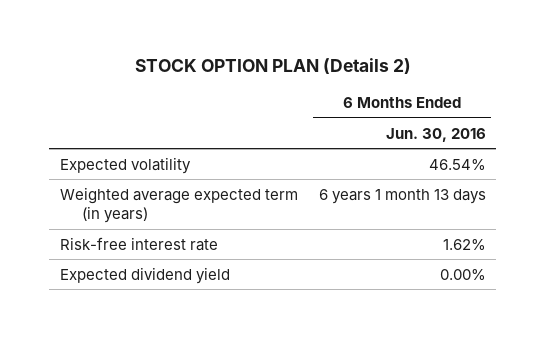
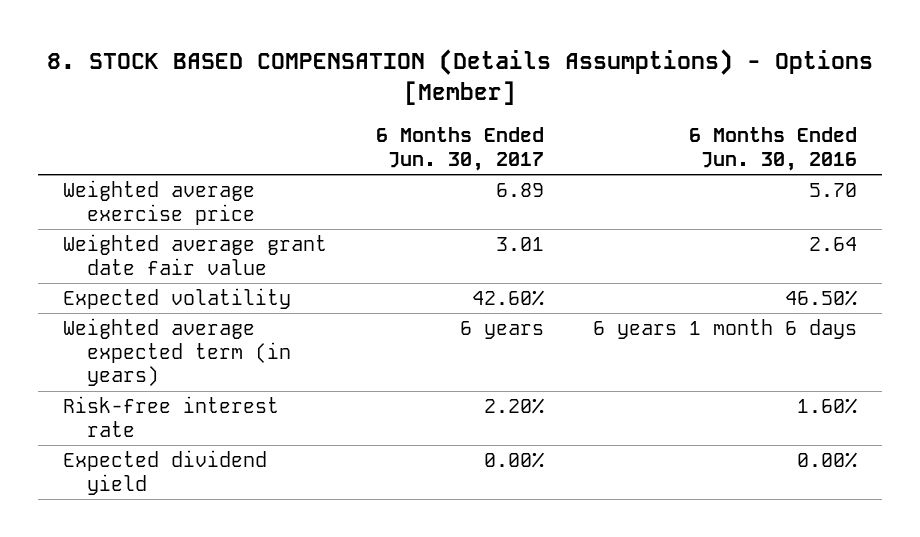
- STOCK OPTION PLAN (Details 2)
+ 8. STOCK BASED COMPENSATION (Details Assumptions) - Options [Member]
- | 6 Months Ended Jun. 30, 2016
+ | 6 Months Ended Jun. 30, 2017 | 6 Months Ended Jun. 30, 2016
- Expected volatility | 46.54%
- Weighted average expected term (in years) | 6 years 1 month 13 days
- Risk-free interest rate | 1.62%
+ Weighted average exercise price | 6.89 | 5.70
+ Weighted average grant date fair value | 3.01 | 2.64
+ Expected volatility | 42.60% | 46.50%
+ Weighted average expected term (in years) | 6 years | 6 years 1 month 6 days
+ Risk-free interest rate | 2.20% | 1.60%

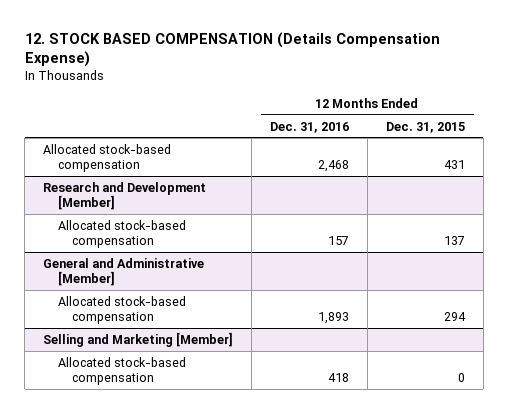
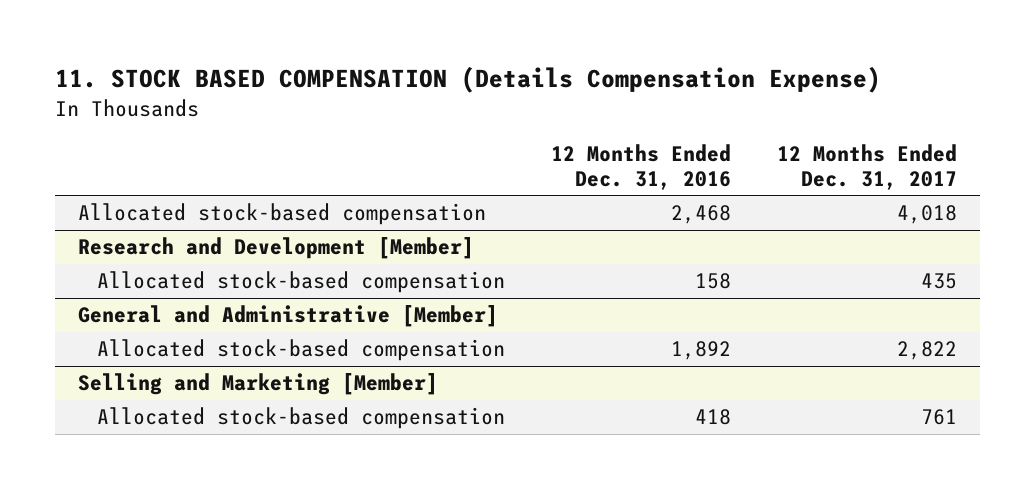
- 12. STOCK BASED COMPENSATION (Details Compensation Expense)
+ 11. STOCK BASED COMPENSATION (Details Compensation Expense)
- | 12 Months Ended Dec. 31, 2016 | 12 Months Ended Dec. 31, 2015
+ | 12 Months Ended Dec. 31, 2016 | 12 Months Ended Dec. 31, 2017
@ Research and Development [Member]
- Allocated stock-based compensation | 157 | 137
+ Allocated stock-based compensation | 158 | 435
@ General and Administrative [Member]
- Allocated stock-based compensation | 1,893 | 294
+ Allocated stock-based compensation | 1,892 | 2,822

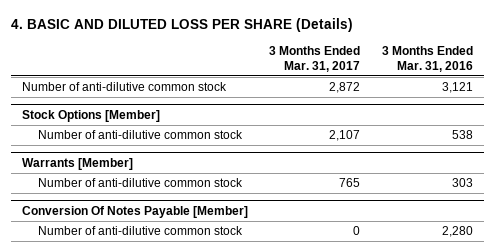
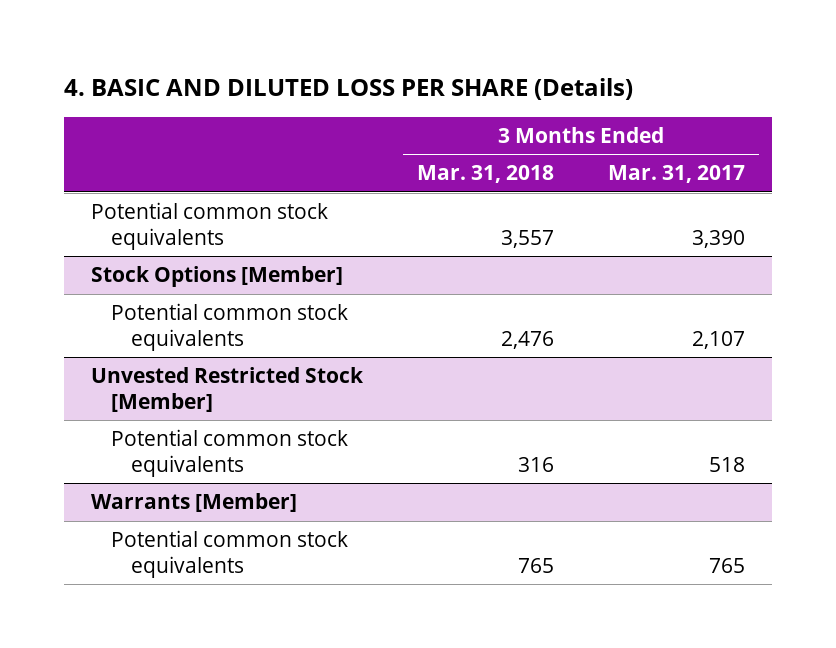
- | 3 Months Ended Mar. 31, 2017 | 3 Months Ended Mar. 31, 2016
+ | 3 Months Ended Mar. 31, 2018 | 3 Months Ended Mar. 31, 2017
- Number of anti-dilutive common stock | 2,872 | 3,121
+ Potential common stock equivalents | 3,557 | 3,390
@ Stock Options [Member]
- Number of anti-dilutive common stock | 2,107 | 538
+ Potential common stock equivalents | 2,476 | 2,107
+ Unvested Restricted Stock [Member]
+ Potential common stock equivalents | 316 | 518
@ Warrants [Member]
- Number of anti-dilutive common stock | 765 | 303
- Conversion Of Notes Payable [Member]
- Number of anti-dilutive common stock | 0 | 2,280
@ Warrants [Member]
+ Potential common stock equivalents | 765 | 765

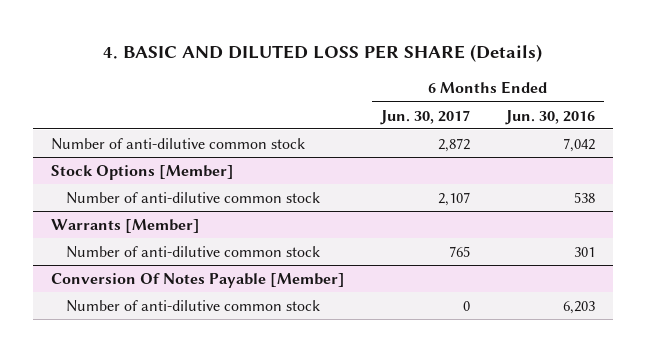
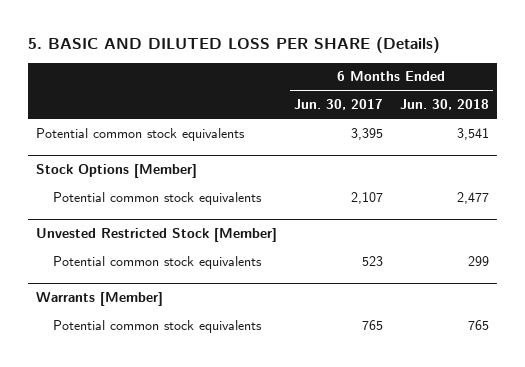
- 4. BASIC AND DILUTED LOSS PER SHARE (Details)
+ 5. BASIC AND DILUTED LOSS PER SHARE (Details)
- | 6 Months Ended Jun. 30, 2017 | 6 Months Ended Jun. 30, 2016
+ | 6 Months Ended Jun. 30, 2017 | 6 Months Ended Jun. 30, 2018
- Number of anti-dilutive common stock | 2,872 | 7,042
+ Potential common stock equivalents | 3,395 | 3,541
@ Stock Options [Member]
- Number of anti-dilutive common stock | 2,107 | 538
+ Potential common stock equivalents | 2,107 | 2,477
+ Unvested Restricted Stock [Member]
+ Potential common stock equivalents | 523 | 299
@ Warrants [Member]
- Number of anti-dilutive common stock | 765 | 301
- Conversion Of Notes Payable [Member]
- Number of anti-dilutive common stock | 0 | 6,203
@ Warrants [Member]
+ Potential common stock equivalents | 765 | 765

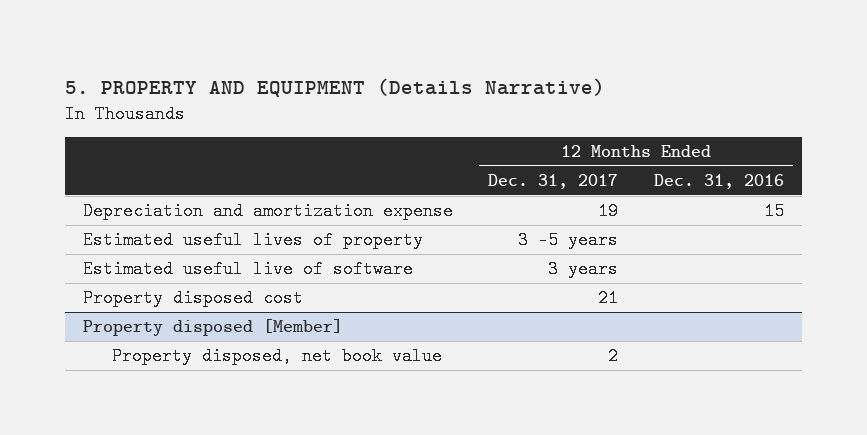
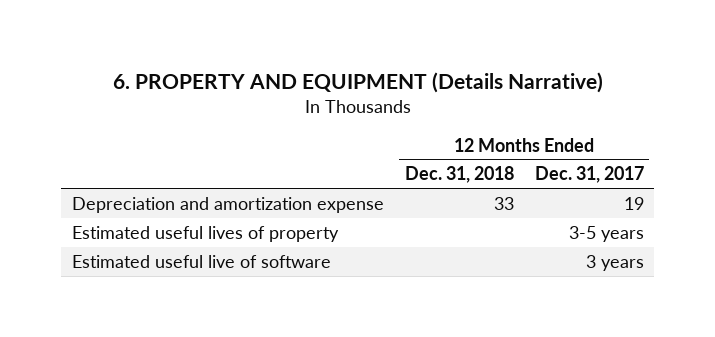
- 5. PROPERTY AND EQUIPMENT (Details Narrative)
+ 6. PROPERTY AND EQUIPMENT (Details Narrative)
- | 12 Months Ended Dec. 31, 2017 | 12 Months Ended Dec. 31, 2016
+ | 12 Months Ended Dec. 31, 2018 | 12 Months Ended Dec. 31, 2017
- Estimated useful lives of property | 3 -5 years |
+ Estimated useful lives of property | | 3-5 years
- Property disposed cost | 21 |
- Property disposed [Member]
- Property disposed, net book value | 2 |

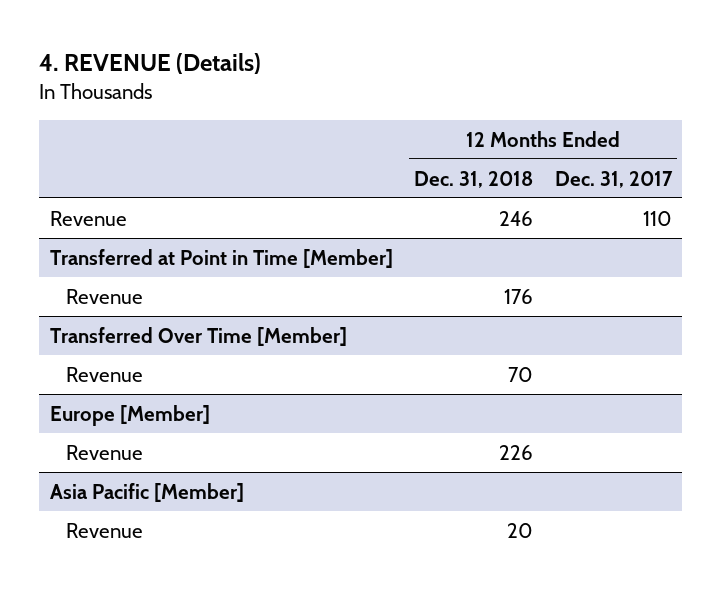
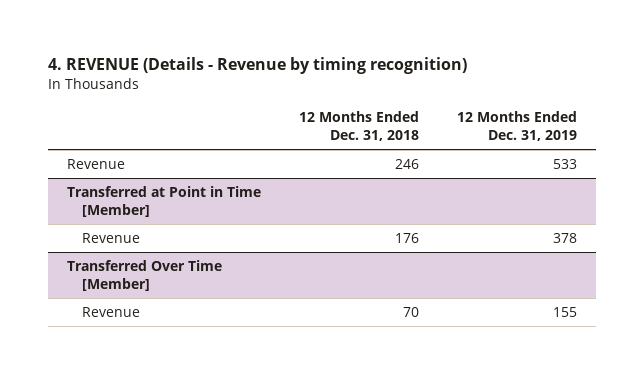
- 4. REVENUE (Details)
+ 4. REVENUE (Details - Revenue by timing recognition)
- | 12 Months Ended Dec. 31, 2018 | 12 Months Ended Dec. 31, 2017
+ | 12 Months Ended Dec. 31, 2018 | 12 Months Ended Dec. 31, 2019
- Europe [Member]
- Revenue | 226 |
- Asia Pacific [Member]
- Revenue | 20 |

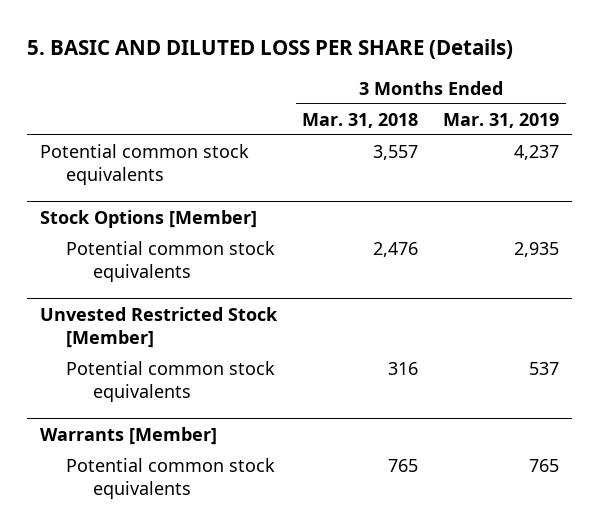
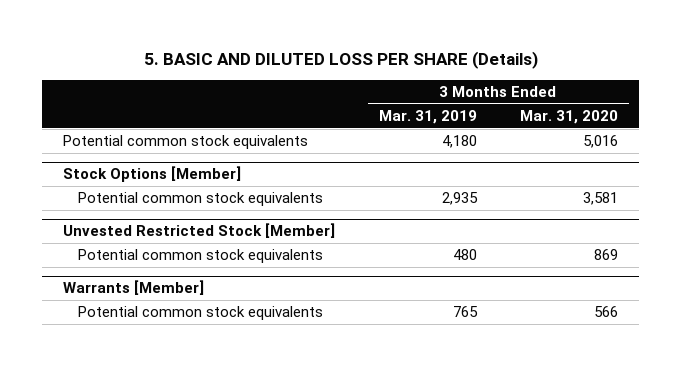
- | 3 Months Ended Mar. 31, 2018 | 3 Months Ended Mar. 31, 2019
+ | 3 Months Ended Mar. 31, 2019 | 3 Months Ended Mar. 31, 2020
- Potential common stock equivalents | 3,557 | 4,237
+ Potential common stock equivalents | 4,180 | 5,016
@ Unvested Restricted Stock [Member]
- Potential common stock equivalents | 316 | 537
+ Potential common stock equivalents | 480 | 869

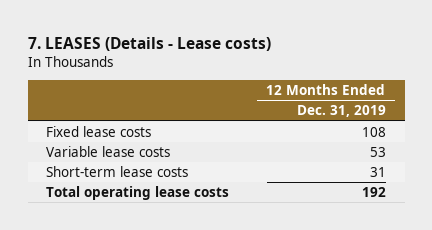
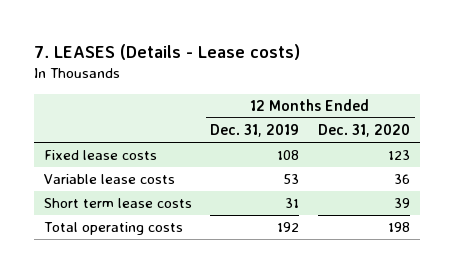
- | 12 Months Ended Dec. 31, 2019
+ | 12 Months Ended Dec. 31, 2019 | 12 Months Ended Dec. 31, 2020
- Short-term lease costs | 31
- Total operating lease costs | 192
+ Short term lease costs | 31 | 39
+ Total operating costs | 192 | 198

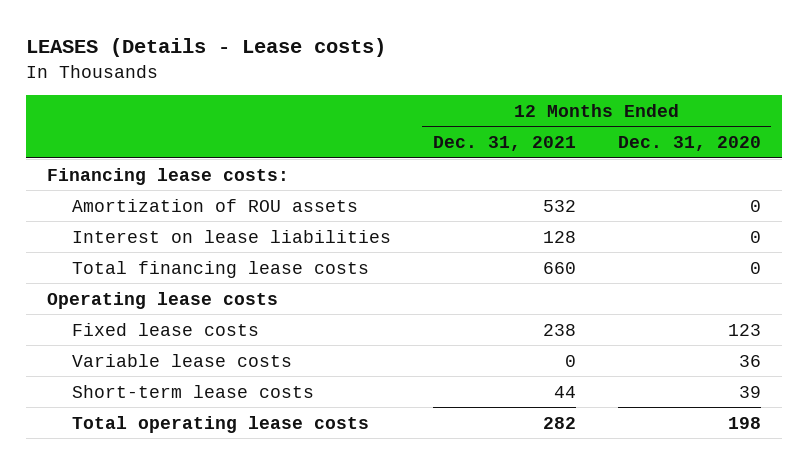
- 7. LEASES (Details - Lease costs)
+ LEASES (Details - Lease costs)
- | 12 Months Ended Dec. 31, 2019 | 12 Months Ended Dec. 31, 2020
+ | 12 Months Ended Dec. 31, 2021 | 12 Months Ended Dec. 31, 2020
+ Financing lease costs:
+ Amortization of ROU assets | 532 | 0
+ Interest on lease liabilities | 128 | 0
+ Total financing lease costs | 660 | 0
+ Operating lease costs
- Short term lease costs | 31 | 39
- Total operating costs | 192 | 198
+ Short-term lease costs | 44 | 39
+ Total operating lease costs | 282 | 198

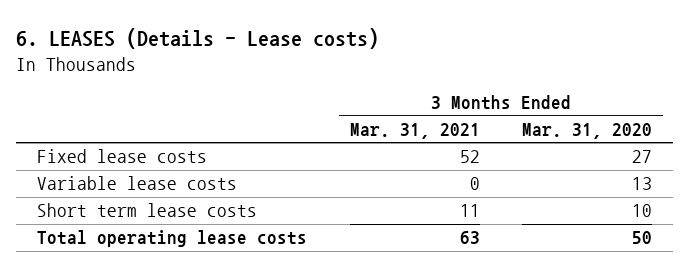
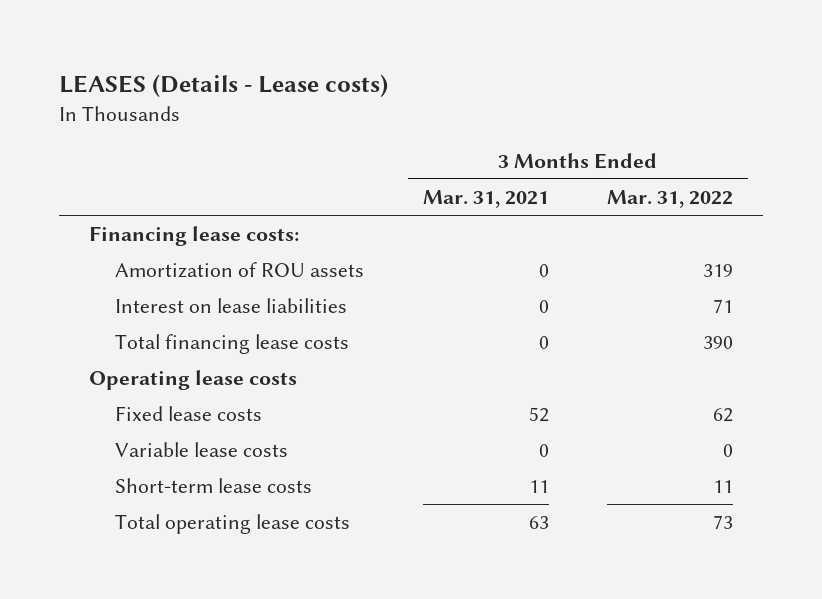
- 6. LEASES (Details - Lease costs)
+ LEASES (Details - Lease costs)
- | 3 Months Ended Mar. 31, 2021 | 3 Months Ended Mar. 31, 2020
+ | 3 Months Ended Mar. 31, 2021 | 3 Months Ended Mar. 31, 2022
+ Financing lease costs:
+ Amortization of ROU assets | 0 | 319
+ Interest on lease liabilities | 0 | 71
+ Total financing lease costs | 0 | 390
+ Operating lease costs
- Short term lease costs | 11 | 10
+ Short-term lease costs | 11 | 11

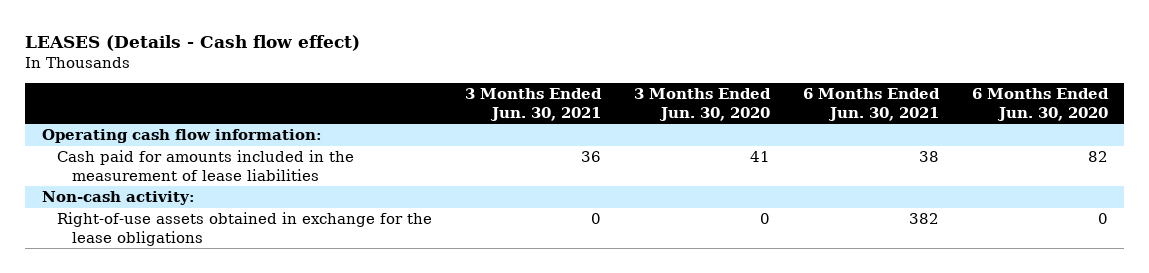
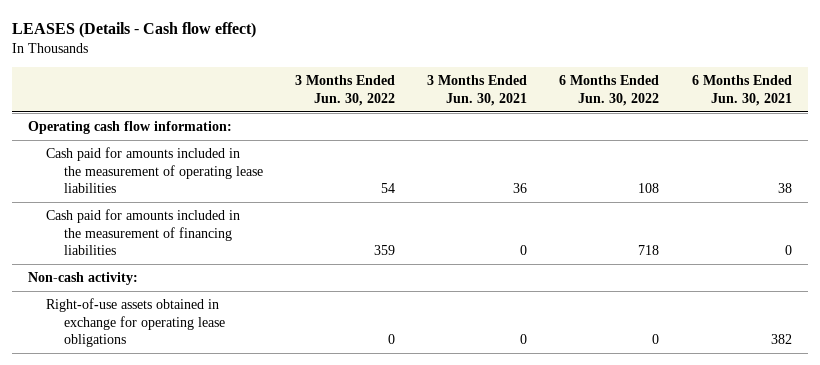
- | 3 Months Ended Jun. 30, 2021 | 3 Months Ended Jun. 30, 2020 | 6 Months Ended Jun. 30, 2021 | 6 Months Ended Jun. 30, 2020
+ | 3 Months Ended Jun. 30, 2022 | 3 Months Ended Jun. 30, 2021 | 6 Months Ended Jun. 30, 2022 | 6 Months Ended Jun. 30, 2021
- Cash paid for amounts included in the measurement of lease liabilities | 36 | 41 | 38 | 82
+ Cash paid for amounts included in the measurement of operating lease liabilities | 54 | 36 | 108 | 38
+ Cash paid for amounts included in the measurement of financing liabilities | 359 | 0 | 718 | 0
- Right-of-use assets obtained in exchange for the lease obligations | 0 | 0 | 382 | 0
+ Right-of-use assets obtained in exchange for operating lease obligations | 0 | 0 | 0 | 382

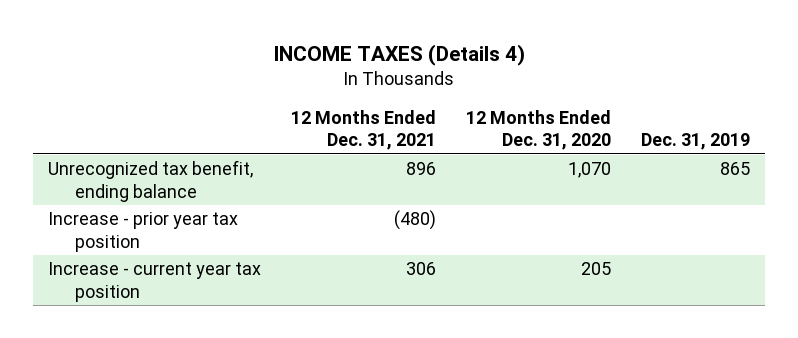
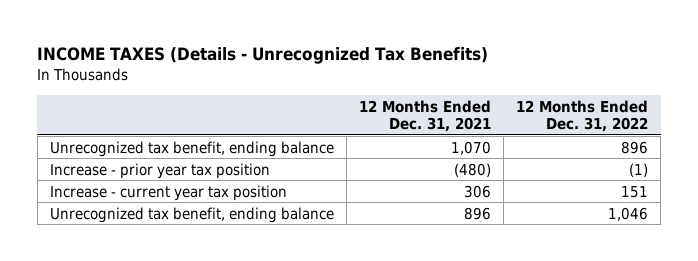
- INCOME TAXES (Details 4)
+ INCOME TAXES (Details - Unrecognized Tax Benefits)
- | 12 Months Ended Dec. 31, 2021 | 12 Months Ended Dec. 31, 2020 | Dec. 31, 2019
+ | 12 Months Ended Dec. 31, 2021 | 12 Months Ended Dec. 31, 2022
+ Unrecognized tax benefit, ending balance | 1,070 | 896
moved down: Unrecognized tax benefit, ending balance | 896 | 1,046

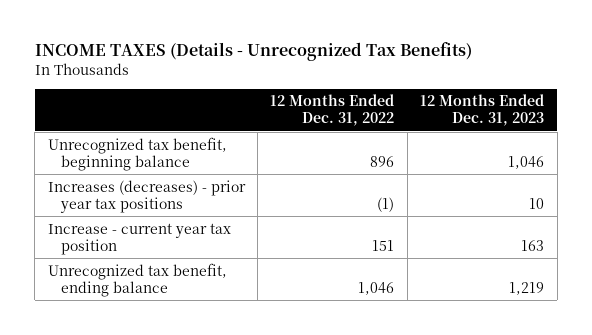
- | 12 Months Ended Dec. 31, 2021 | 12 Months Ended Dec. 31, 2022
+ | 12 Months Ended Dec. 31, 2022 | 12 Months Ended Dec. 31, 2023
- Unrecognized tax benefit, ending balance | 1,070 | 896
- Increase - prior year tax position | (480) | (1)
+ Unrecognized tax benefit, beginning balance | 896 | 1,046
+ Increases (decreases) - prior year tax positions | (1) | 10

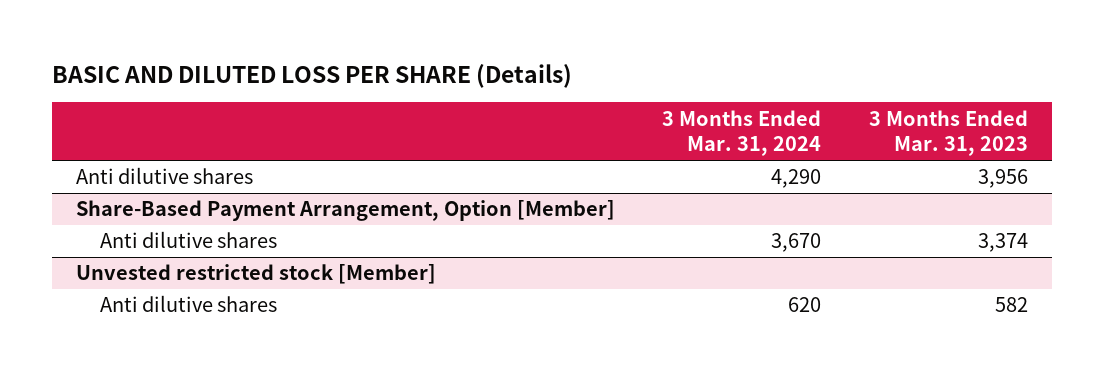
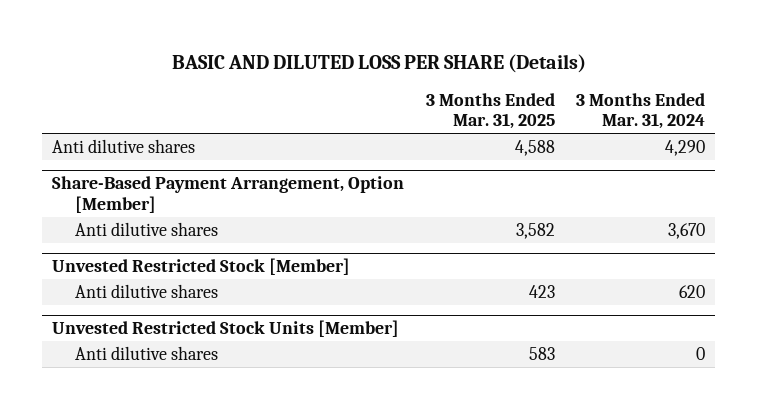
- | 3 Months Ended Mar. 31, 2024 | 3 Months Ended Mar. 31, 2023
+ | 3 Months Ended Mar. 31, 2025 | 3 Months Ended Mar. 31, 2024
- Unvested restricted stock [Member]
+ Unvested Restricted Stock [Member]
+ Unvested Restricted Stock Units [Member]
+ Anti dilutive shares | 583 | 0

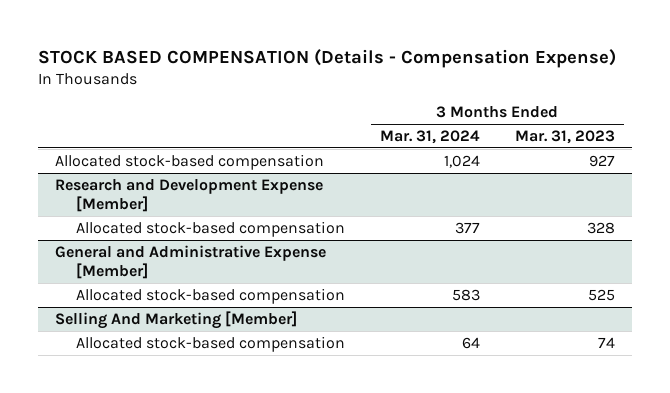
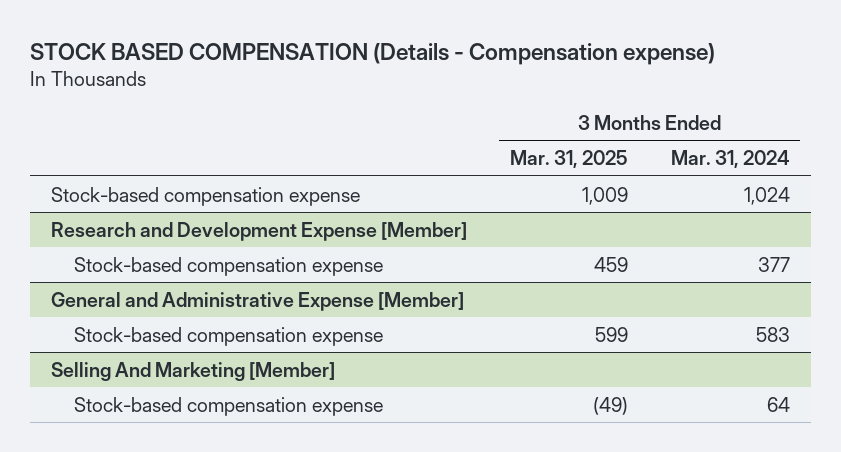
- STOCK BASED COMPENSATION (Details - Compensation Expense)
+ STOCK BASED COMPENSATION (Details - Compensation expense)
- | 3 Months Ended Mar. 31, 2024 | 3 Months Ended Mar. 31, 2023
+ | 3 Months Ended Mar. 31, 2025 | 3 Months Ended Mar. 31, 2024
- Allocated stock-based compensation | 1,024 | 927
+ Stock-based compensation expense | 1,009 | 1,024
@ Research and Development Expense [Member]
- Allocated stock-based compensation | 377 | 328
+ Stock-based compensation expense | 459 | 377
@ General and Administrative Expense [Member]
- Allocated stock-based compensation | 583 | 525
+ Stock-based compensation expense | 599 | 583
@ Selling And Marketing [Member]
- Allocated stock-based compensation | 64 | 74
+ Stock-based compensation expense | (49) | 64

